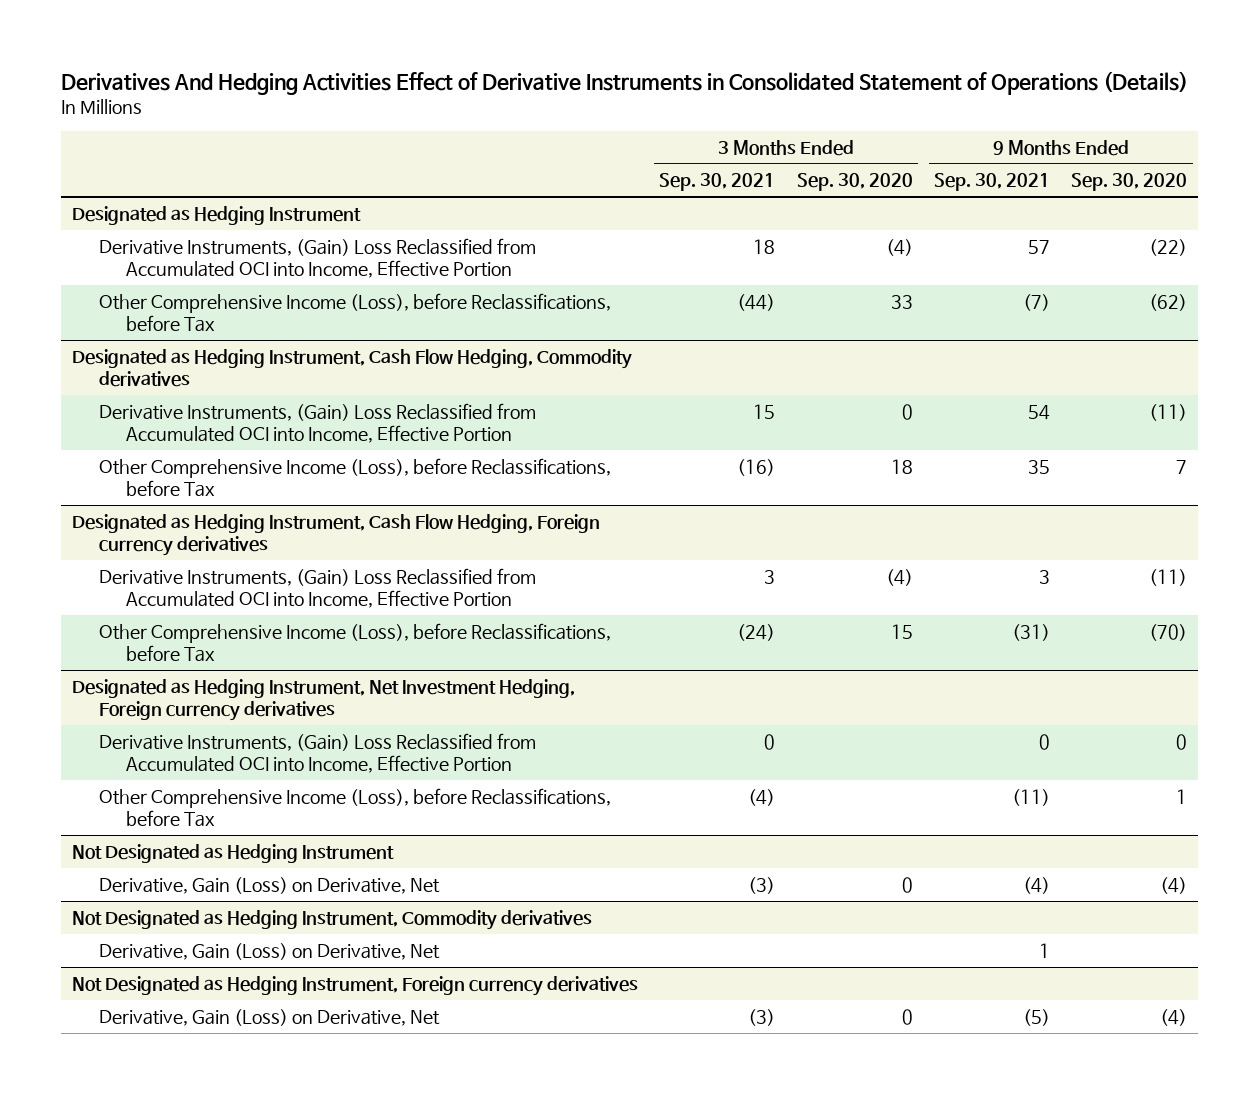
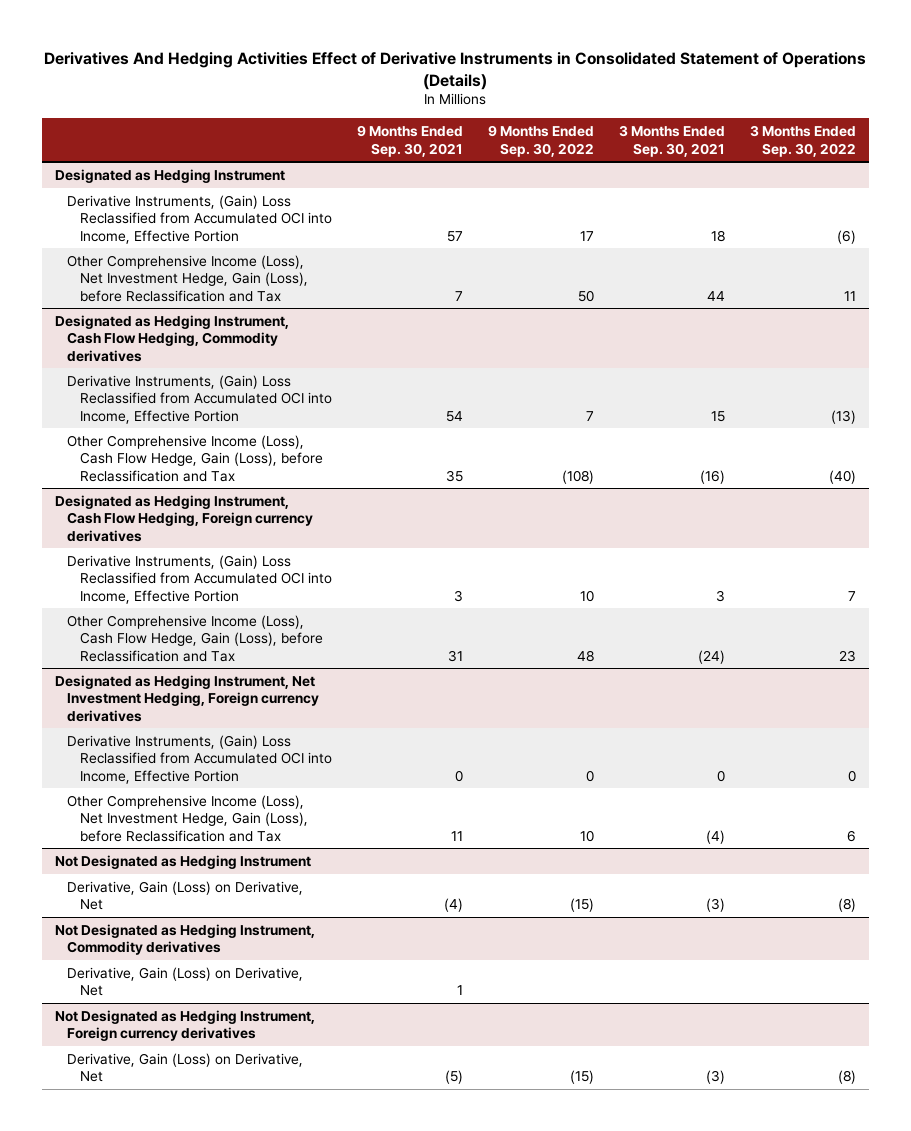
- | 3 Months Ended Sep. 30, 2021 | 3 Months Ended Sep. 30, 2020 | 9 Months Ended Sep. 30, 2021 | 9 Months Ended Sep. 30, 2020
+ | 9 Months Ended Sep. 30, 2021 | 9 Months Ended Sep. 30, 2022 | 3 Months Ended Sep. 30, 2021 | 3 Months Ended Sep. 30, 2022
@ Designated as Hedging Instrument
- Other Comprehensive Income (Loss), before Reclassifications, before Tax | (44) | 33 | (7) | (62)
+ Other Comprehensive Income (Loss), Net Investment Hedge, Gain (Loss), before Reclassification and Tax | 7 | 50 | 44 | 11
@ Designated as Hedging Instrument, Cash Flow Hedging, Commodity derivatives
- Other Comprehensive Income (Loss), before Reclassifications, before Tax | (16) | 18 | 35 | 7
+ Other Comprehensive Income (Loss), Cash Flow Hedge, Gain (Loss), before Reclassification and Tax | 35 | (108) | (16) | (40)
@ Designated as Hedging Instrument, Cash Flow Hedging, Foreign currency derivatives
- Other Comprehensive Income (Loss), before Reclassifications, before Tax | (24) | 15 | (31) | (70)
+ Other Comprehensive Income (Loss), Cash Flow Hedge, Gain (Loss), before Reclassification and Tax | 31 | 48 | (24) | 23
@ Designated as Hedging Instrument, Net Investment Hedging, Foreign currency derivatives
- Other Comprehensive Income (Loss), before Reclassifications, before Tax | (4) | | (11) | 1
+ Other Comprehensive Income (Loss), Net Investment Hedge, Gain (Loss), before Reclassification and Tax | 11 | 10 | (4) | 6

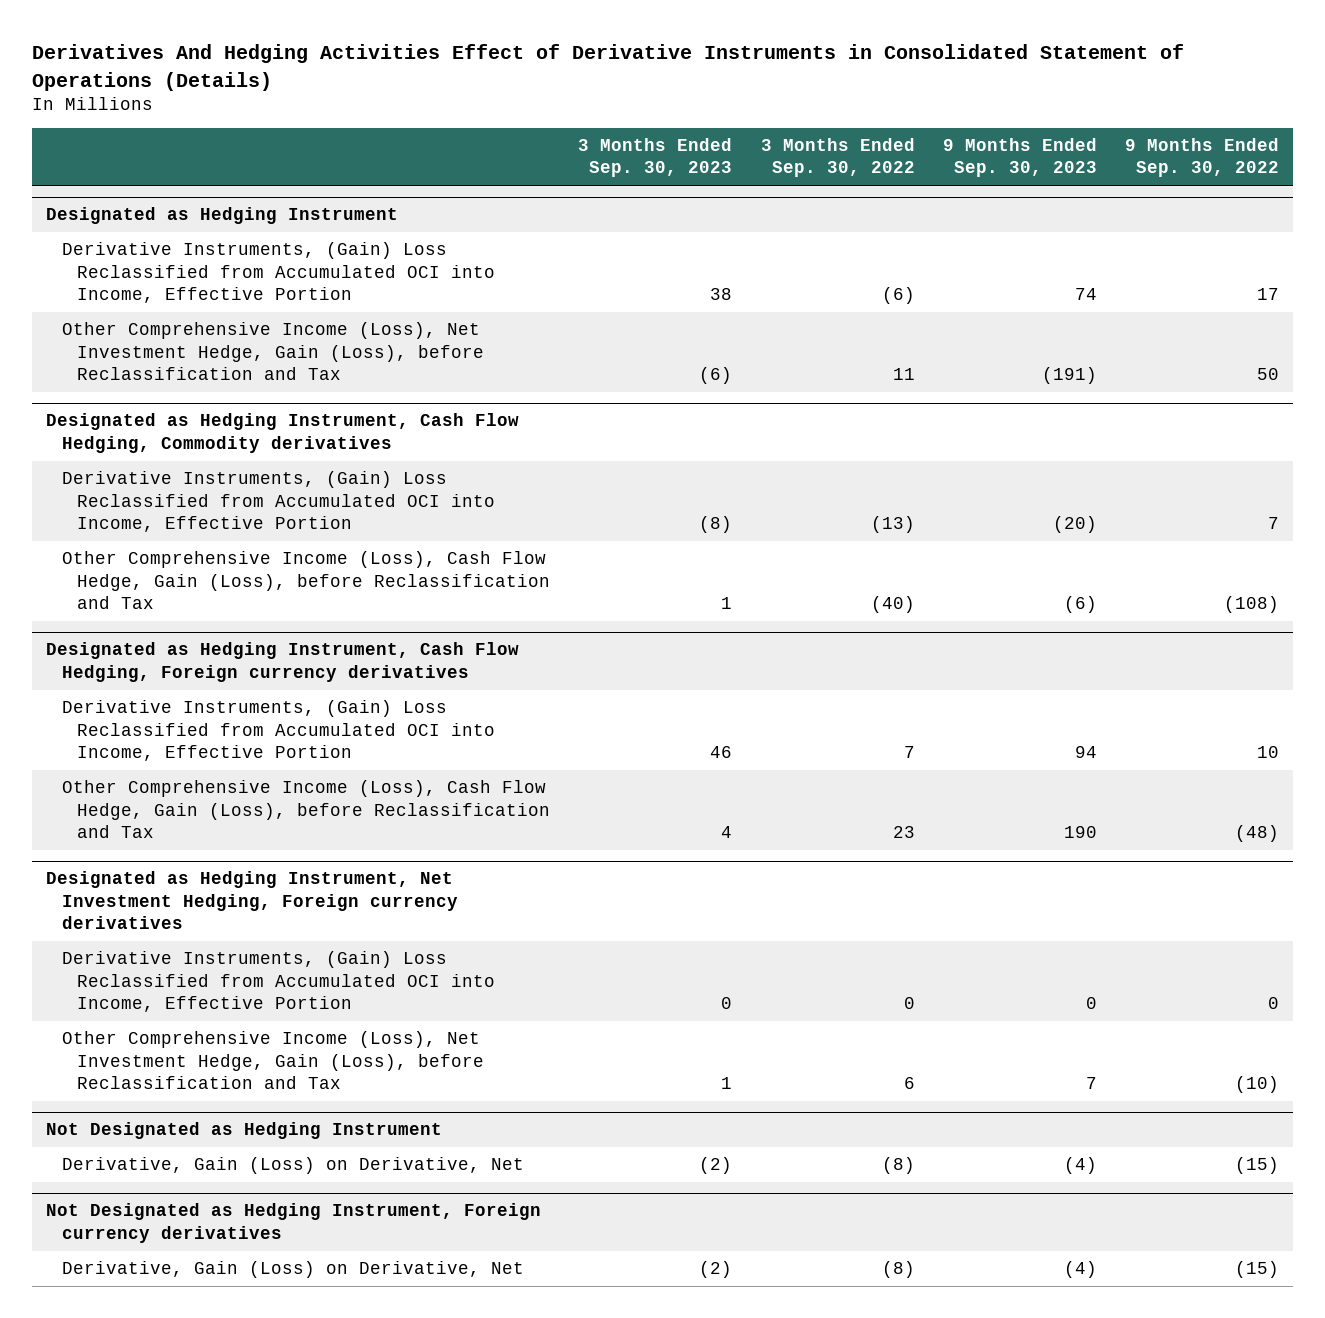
- | 9 Months Ended Sep. 30, 2021 | 9 Months Ended Sep. 30, 2022 | 3 Months Ended Sep. 30, 2021 | 3 Months Ended Sep. 30, 2022
+ | 3 Months Ended Sep. 30, 2023 | 3 Months Ended Sep. 30, 2022 | 9 Months Ended Sep. 30, 2023 | 9 Months Ended Sep. 30, 2022
@ Designated as Hedging Instrument, Cash Flow Hedging, Foreign currency derivatives
- Other Comprehensive Income (Loss), Cash Flow Hedge, Gain (Loss), before Reclassification and Tax | 31 | 48 | (24) | 23
+ Other Comprehensive Income (Loss), Cash Flow Hedge, Gain (Loss), before Reclassification and Tax | 4 | 23 | 190 | (48)
@ Designated as Hedging Instrument, Net Investment Hedging, Foreign currency derivatives
- Other Comprehensive Income (Loss), Net Investment Hedge, Gain (Loss), before Reclassification and Tax | 11 | 10 | (4) | 6
+ Other Comprehensive Income (Loss), Net Investment Hedge, Gain (Loss), before Reclassification and Tax | 1 | 6 | 7 | (10)
- Not Designated as Hedging Instrument, Commodity derivatives
- Derivative, Gain (Loss) on Derivative, Net | 1 | | |

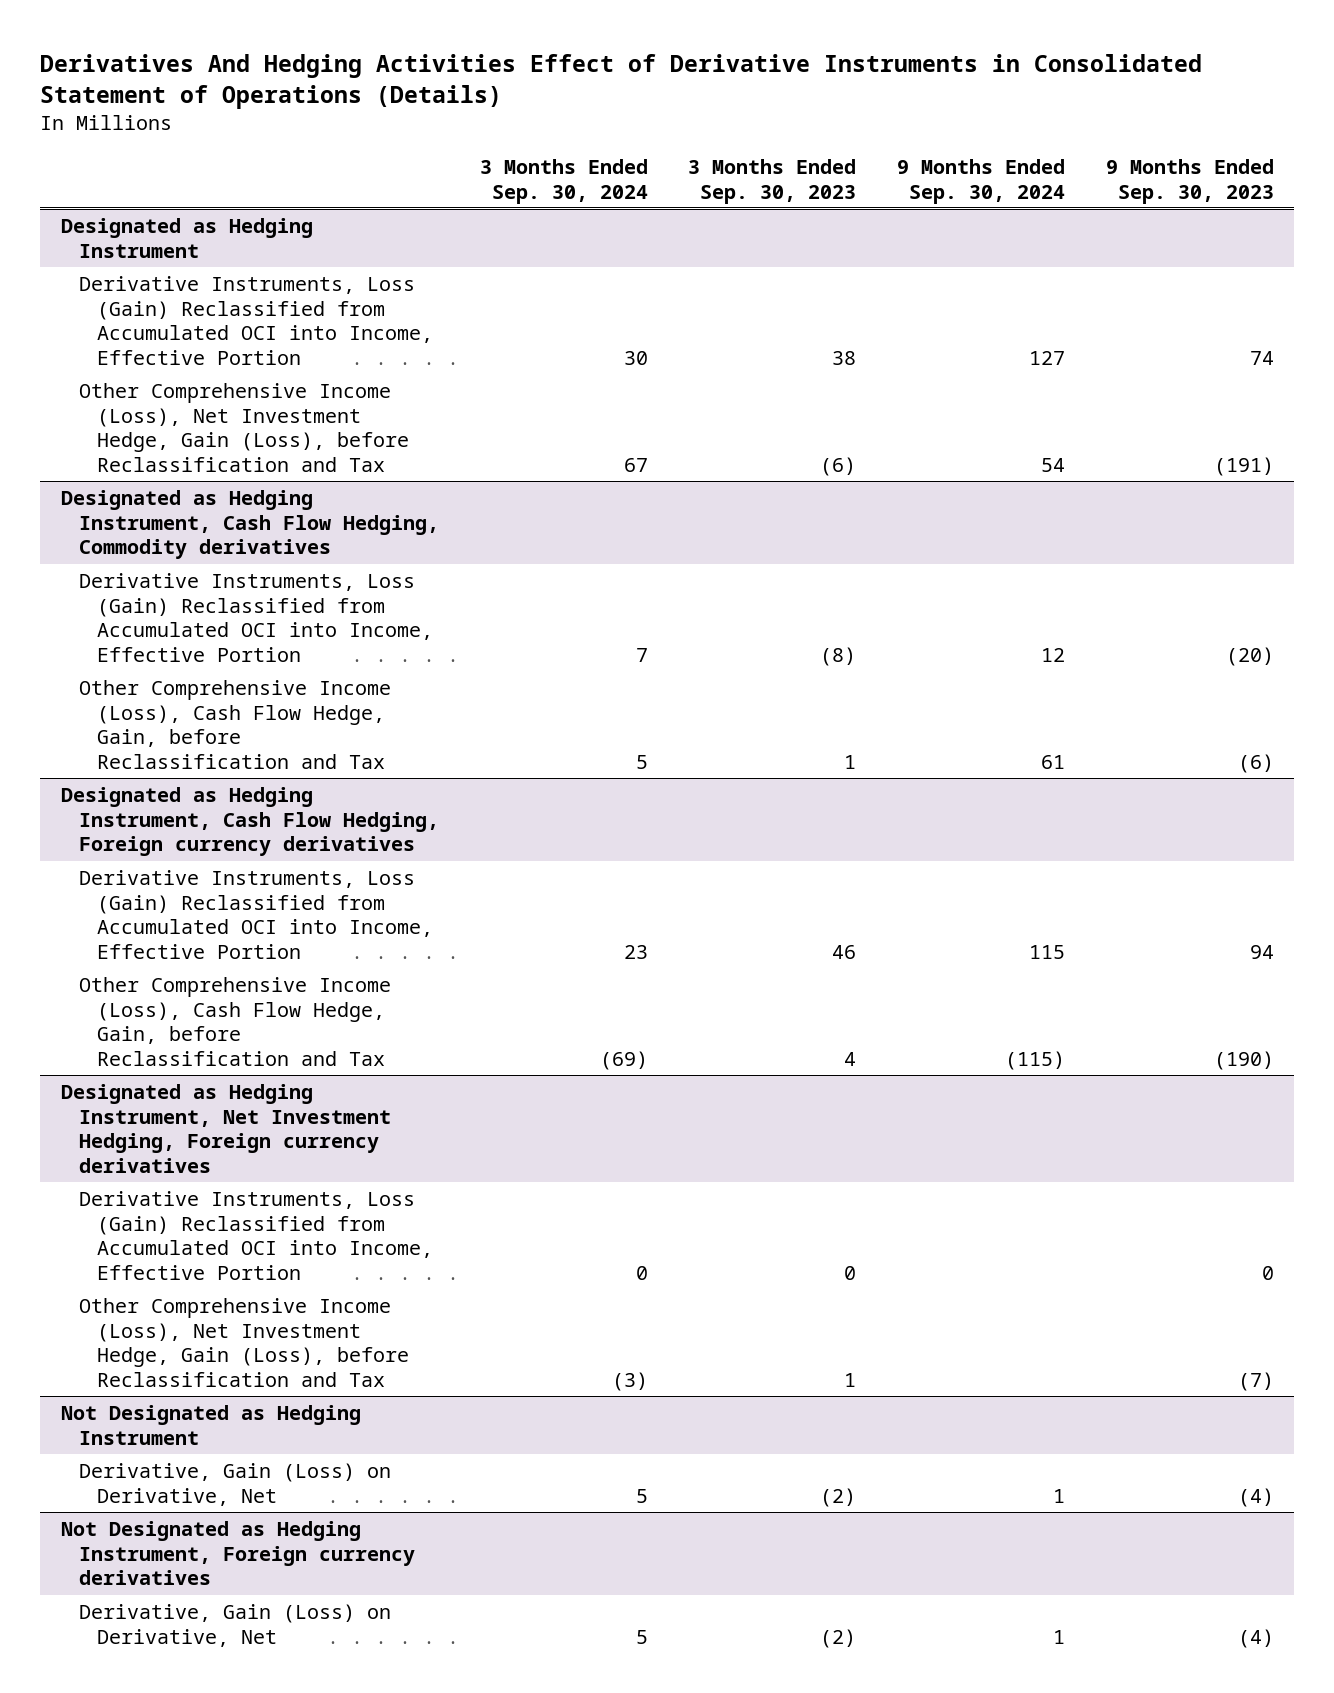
- | 3 Months Ended Sep. 30, 2023 | 3 Months Ended Sep. 30, 2022 | 9 Months Ended Sep. 30, 2023 | 9 Months Ended Sep. 30, 2022
+ | 3 Months Ended Sep. 30, 2024 | 3 Months Ended Sep. 30, 2023 | 9 Months Ended Sep. 30, 2024 | 9 Months Ended Sep. 30, 2023
@ Designated as Hedging Instrument
- Derivative Instruments, (Gain) Loss Reclassified from Accumulated OCI into Income, Effective Portion | 38 | (6) | 74 | 17
+ Derivative Instruments, Loss (Gain) Reclassified from Accumulated OCI into Income, Effective Portion | 30 | 38 | 127 | 74
@ Designated as Hedging Instrument, Cash Flow Hedging, Commodity derivatives
- Derivative Instruments, (Gain) Loss Reclassified from Accumulated OCI into Income, Effective Portion | (8) | (13) | (20) | 7
- Other Comprehensive Income (Loss), Cash Flow Hedge, Gain (Loss), before Reclassification and Tax | 1 | (40) | (6) | (108)
+ Derivative Instruments, Loss (Gain) Reclassified from Accumulated OCI into Income, Effective Portion | 7 | (8) | 12 | (20)
+ Other Comprehensive Income (Loss), Cash Flow Hedge, Gain, before Reclassification and Tax | 5 | 1 | 61 | (6)
@ Designated as Hedging Instrument, Cash Flow Hedging, Foreign currency derivatives
- Derivative Instruments, (Gain) Loss Reclassified from Accumulated OCI into Income, Effective Portion | 46 | 7 | 94 | 10
- Other Comprehensive Income (Loss), Cash Flow Hedge, Gain (Loss), before Reclassification and Tax | 4 | 23 | 190 | (48)
+ Derivative Instruments, Loss (Gain) Reclassified from Accumulated OCI into Income, Effective Portion | 23 | 46 | 115 | 94
+ Other Comprehensive Income (Loss), Cash Flow Hedge, Gain, before Reclassification and Tax | (69) | 4 | (115) | (190)
@ Designated as Hedging Instrument, Net Investment Hedging, Foreign currency derivatives
- Derivative Instruments, (Gain) Loss Reclassified from Accumulated OCI into Income, Effective Portion | 0 | 0 | 0 | 0
- Other Comprehensive Income (Loss), Net Investment Hedge, Gain (Loss), before Reclassification and Tax | 1 | 6 | 7 | (10)
+ Derivative Instruments, Loss (Gain) Reclassified from Accumulated OCI into Income, Effective Portion | 0 | 0 | | 0
+ Other Comprehensive Income (Loss), Net Investment Hedge, Gain (Loss), before Reclassification and Tax | (3) | 1 | | (7)

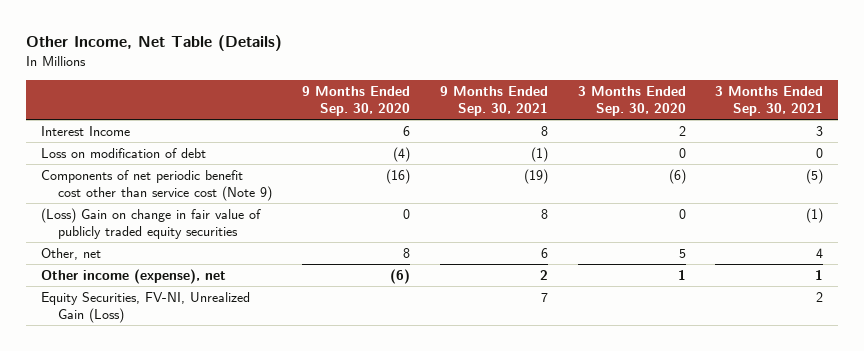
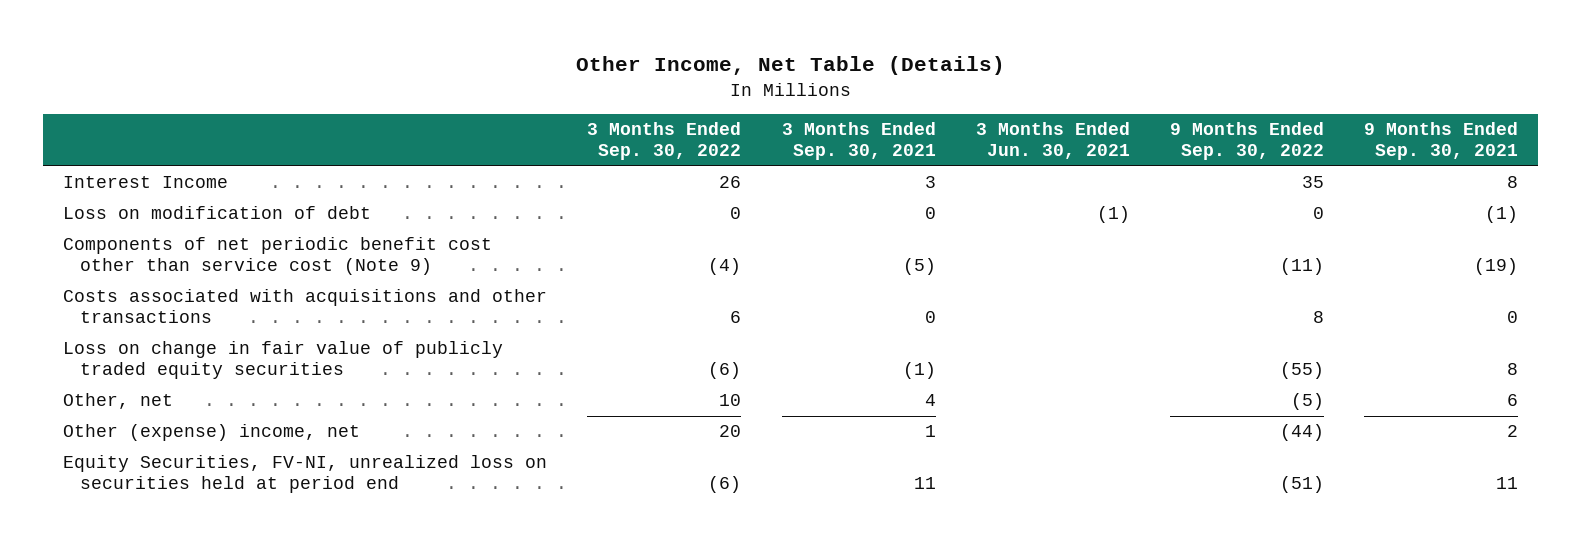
- | 9 Months Ended Sep. 30, 2020 | 9 Months Ended Sep. 30, 2021 | 3 Months Ended Sep. 30, 2020 | 3 Months Ended Sep. 30, 2021
+ | 3 Months Ended Sep. 30, 2022 | 3 Months Ended Sep. 30, 2021 | 3 Months Ended Jun. 30, 2021 | 9 Months Ended Sep. 30, 2022 | 9 Months Ended Sep. 30, 2021
- (Loss) Gain on change in fair value of publicly traded equity securities | 0 | 8 | 0 | (1)
+ Costs associated with acquisitions and other transactions | 6 | 0 | | 8 | 0
+ Loss on change in fair value of publicly traded equity securities | (6) | (1) | | (55) | 8
- Other income (expense), net | (6) | 2 | 1 | 1
- Equity Securities, FV-NI, Unrealized Gain (Loss) | | 7 | | 2
+ Other (expense) income, net | 20 | 1 | | (44) | 2
+ Equity Securities, FV-NI, unrealized loss on securities held at period end | (6) | 11 | | (51) | 11

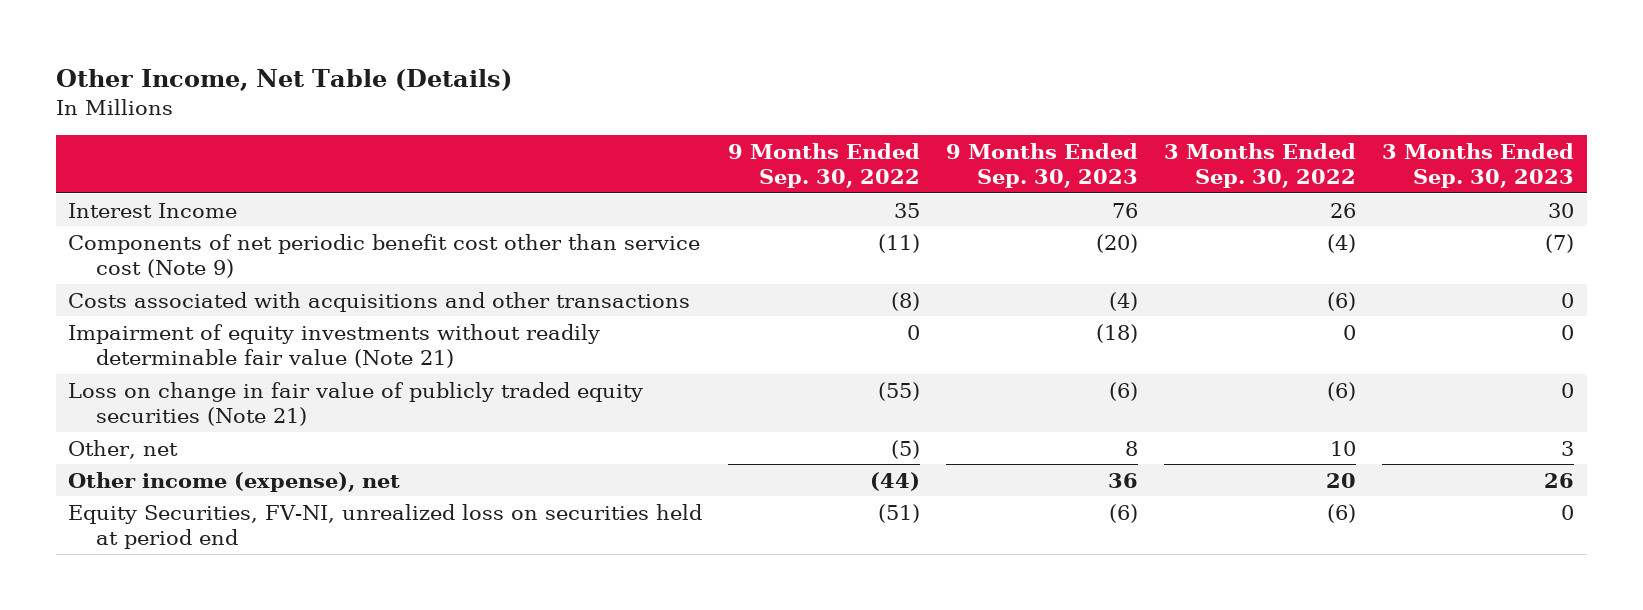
- | 3 Months Ended Sep. 30, 2022 | 3 Months Ended Sep. 30, 2021 | 3 Months Ended Jun. 30, 2021 | 9 Months Ended Sep. 30, 2022 | 9 Months Ended Sep. 30, 2021
+ | 9 Months Ended Sep. 30, 2022 | 9 Months Ended Sep. 30, 2023 | 3 Months Ended Sep. 30, 2022 | 3 Months Ended Sep. 30, 2023
- Loss on modification of debt | 0 | 0 | (1) | 0 | (1)
- Costs associated with acquisitions and other transactions | 6 | 0 | | 8 | 0
- Loss on change in fair value of publicly traded equity securities | (6) | (1) | | (55) | 8
+ Costs associated with acquisitions and other transactions | (8) | (4) | (6) | 0
+ Impairment of equity investments without readily determinable fair value (Note 21) | 0 | (18) | 0 | 0
+ Loss on change in fair value of publicly traded equity securities (Note 21) | (55) | (6) | (6) | 0
- Other (expense) income, net | 20 | 1 | | (44) | 2
+ Other income (expense), net | (44) | 36 | 20 | 26

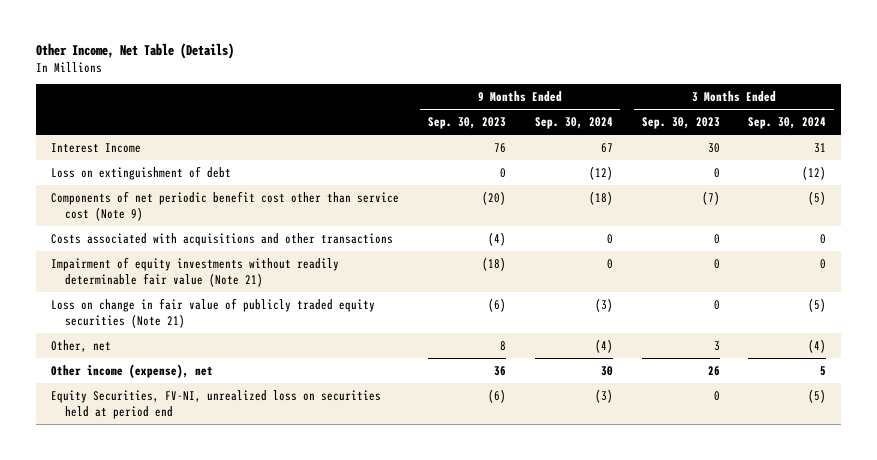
- | 9 Months Ended Sep. 30, 2022 | 9 Months Ended Sep. 30, 2023 | 3 Months Ended Sep. 30, 2022 | 3 Months Ended Sep. 30, 2023
+ | 9 Months Ended Sep. 30, 2023 | 9 Months Ended Sep. 30, 2024 | 3 Months Ended Sep. 30, 2023 | 3 Months Ended Sep. 30, 2024
+ Loss on extinguishment of debt | 0 | (12) | 0 | (12)

